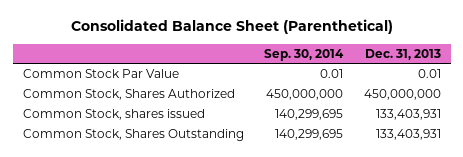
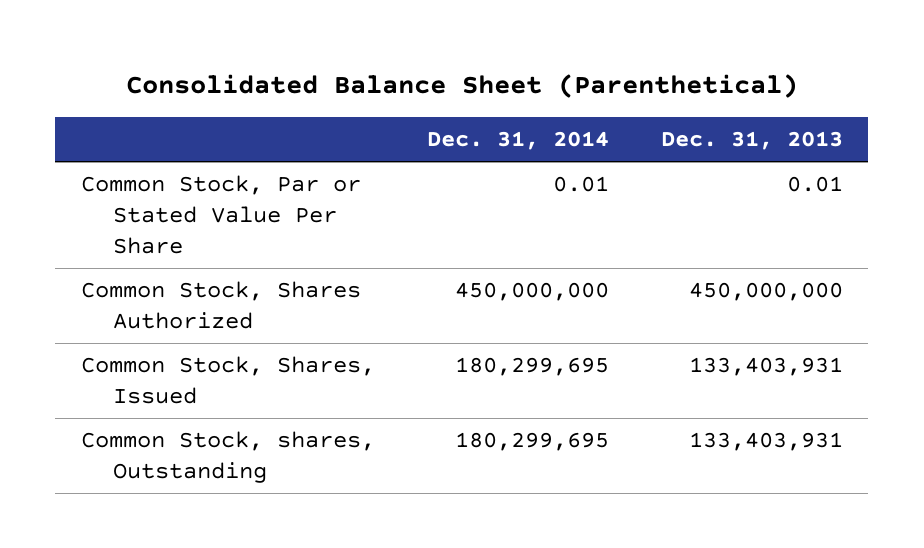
- | Sep. 30, 2014 | Dec. 31, 2013
+ | Dec. 31, 2014 | Dec. 31, 2013
- Common Stock Par Value | 0.01 | 0.01
+ Common Stock, Par or Stated Value Per Share | 0.01 | 0.01
- Common Stock, shares issued | 140,299,695 | 133,403,931
- Common Stock, Shares Outstanding | 140,299,695 | 133,403,931
+ Common Stock, Shares, Issued | 180,299,695 | 133,403,931
+ Common Stock, shares, Outstanding | 180,299,695 | 133,403,931

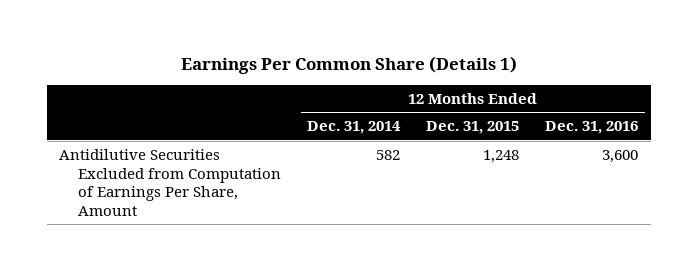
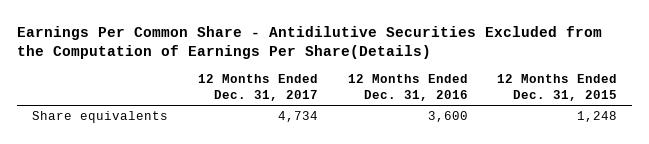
- Earnings Per Common Share (Details 1)
+ Earnings Per Common Share - Antidilutive Securities Excluded from the Computation of Earnings Per Share(Details)
- | 12 Months Ended Dec. 31, 2014 | 12 Months Ended Dec. 31, 2015 | 12 Months Ended Dec. 31, 2016
+ | 12 Months Ended Dec. 31, 2017 | 12 Months Ended Dec. 31, 2016 | 12 Months Ended Dec. 31, 2015
- Antidilutive Securities Excluded from Computation of Earnings Per Share, Amount | 582 | 1,248 | 3,600
+ Share equivalents | 4,734 | 3,600 | 1,248

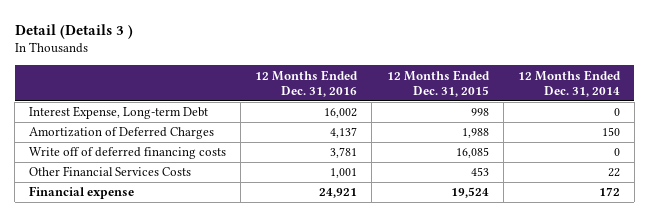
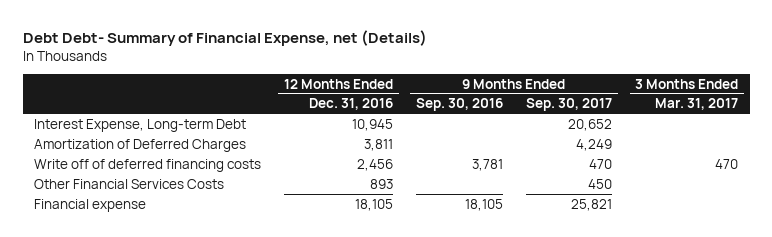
- Detail (Details 3 )
+ Debt Debt- Summary of Financial Expense, net (Details)
- | 12 Months Ended Dec. 31, 2016 | 12 Months Ended Dec. 31, 2015 | 12 Months Ended Dec. 31, 2014
+ | 12 Months Ended Dec. 31, 2016 | 9 Months Ended Sep. 30, 2016 | 9 Months Ended Sep. 30, 2017 | 3 Months Ended Mar. 31, 2017
- Interest Expense, Long-term Debt | 16,002 | 998 | 0
- Amortization of Deferred Charges | 4,137 | 1,988 | 150
- Write off of deferred financing costs | 3,781 | 16,085 | 0
- Other Financial Services Costs | 1,001 | 453 | 22
- Financial expense | 24,921 | 19,524 | 172
+ Interest Expense, Long-term Debt | 10,945 | | 20,652 |
+ Amortization of Deferred Charges | 3,811 | | 4,249 |
+ Write off of deferred financing costs | 2,456 | 3,781 | 470 | 470
+ Other Financial Services Costs | 893 | | 450 |
+ Financial expense | 18,105 | 18,105 | 25,821 |

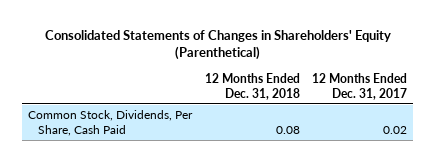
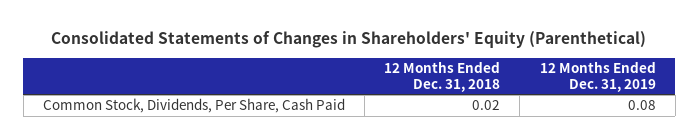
- | 12 Months Ended Dec. 31, 2018 | 12 Months Ended Dec. 31, 2017
+ | 12 Months Ended Dec. 31, 2018 | 12 Months Ended Dec. 31, 2019
- Common Stock, Dividends, Per Share, Cash Paid | 0.08 | 0.02
+ Common Stock, Dividends, Per Share, Cash Paid | 0.02 | 0.08

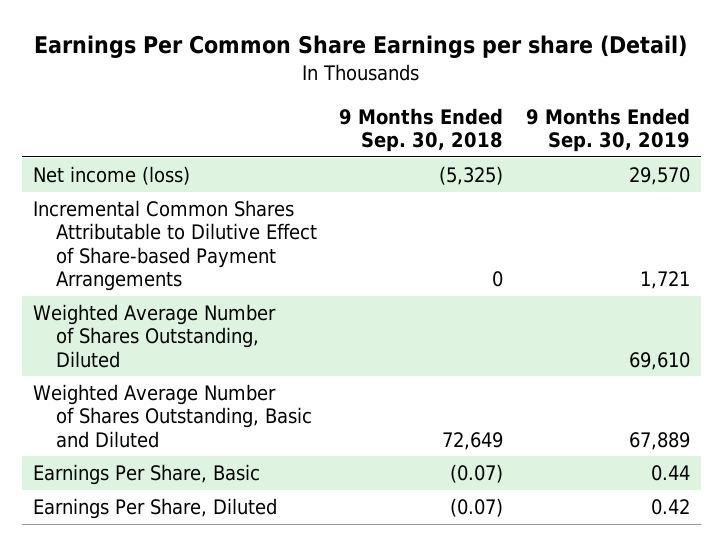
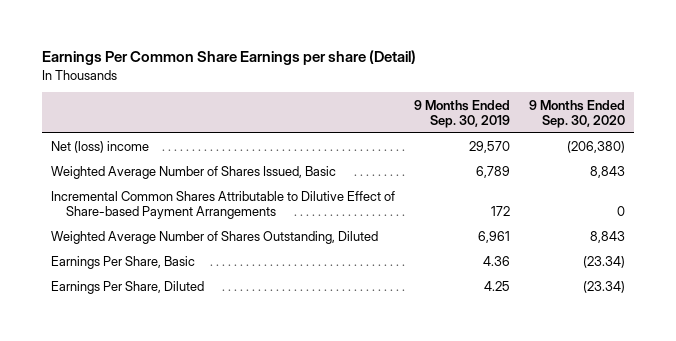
- | 9 Months Ended Sep. 30, 2018 | 9 Months Ended Sep. 30, 2019
+ | 9 Months Ended Sep. 30, 2019 | 9 Months Ended Sep. 30, 2020
- Net income (loss) | (5,325) | 29,570
- Incremental Common Shares Attributable to Dilutive Effect of Share-based Payment Arrangements | 0 | 1,721
- Weighted Average Number of Shares Outstanding, Diluted | | 69,610
- Weighted Average Number of Shares Outstanding, Basic and Diluted | 72,649 | 67,889
- Earnings Per Share, Basic | (0.07) | 0.44
- Earnings Per Share, Diluted | (0.07) | 0.42
+ Net (loss) income | 29,570 | (206,380)
+ Weighted Average Number of Shares Issued, Basic | 6,789 | 8,843
+ Incremental Common Shares Attributable to Dilutive Effect of Share-based Payment Arrangements | 172 | 0
+ Weighted Average Number of Shares Outstanding, Diluted | 6,961 | 8,843
+ Earnings Per Share, Basic | 4.36 | (23.34)
+ Earnings Per Share, Diluted | 4.25 | (23.34)

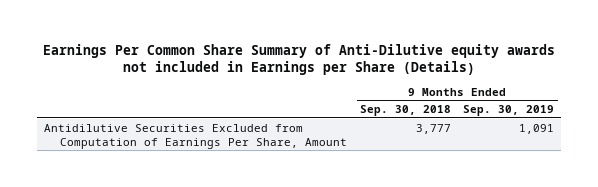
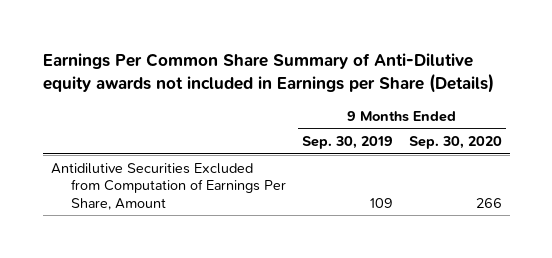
- | 9 Months Ended Sep. 30, 2018 | 9 Months Ended Sep. 30, 2019
+ | 9 Months Ended Sep. 30, 2019 | 9 Months Ended Sep. 30, 2020
- Antidilutive Securities Excluded from Computation of Earnings Per Share, Amount | 3,777 | 1,091
+ Antidilutive Securities Excluded from Computation of Earnings Per Share, Amount | 109 | 266

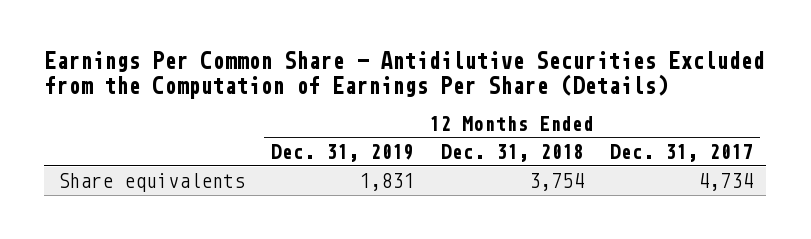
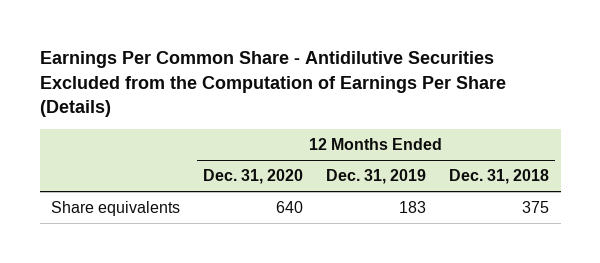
- | 12 Months Ended Dec. 31, 2019 | 12 Months Ended Dec. 31, 2018 | 12 Months Ended Dec. 31, 2017
+ | 12 Months Ended Dec. 31, 2020 | 12 Months Ended Dec. 31, 2019 | 12 Months Ended Dec. 31, 2018
- Share equivalents | 1,831 | 3,754 | 4,734
+ Share equivalents | 640 | 183 | 375

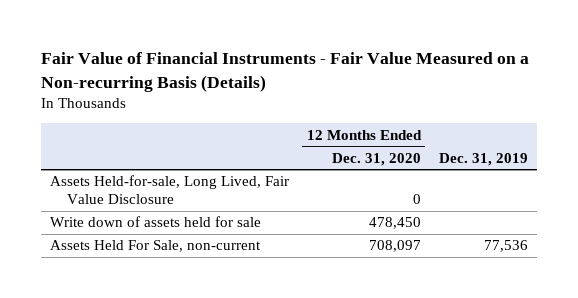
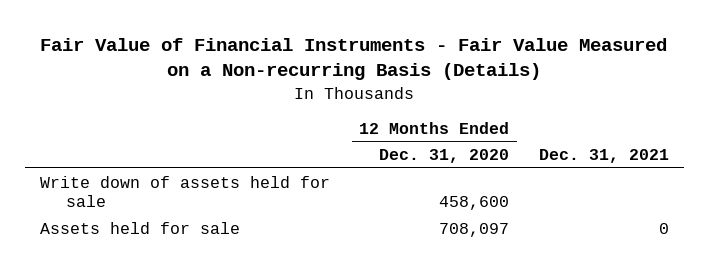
- | 12 Months Ended Dec. 31, 2020 | Dec. 31, 2019
+ | 12 Months Ended Dec. 31, 2020 | Dec. 31, 2021
- Assets Held-for-sale, Long Lived, Fair Value Disclosure | 0 |
- Write down of assets held for sale | 478,450 |
- Assets Held For Sale, non-current | 708,097 | 77,536
+ Write down of assets held for sale | 458,600 |
+ Assets held for sale | 708,097 | 0

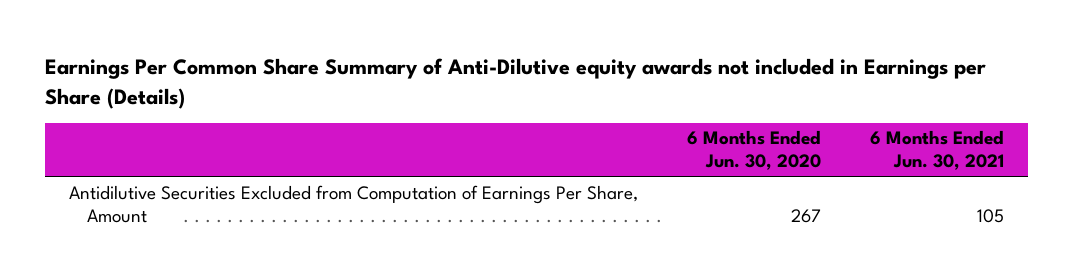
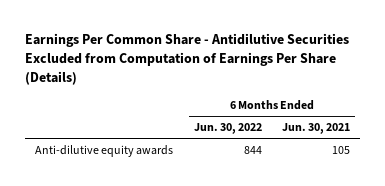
- Earnings Per Common Share Summary of Anti-Dilutive equity awards not included in Earnings per Share (Details)
+ Earnings Per Common Share - Antidilutive Securities Excluded from Computation of Earnings Per Share (Details)
- | 6 Months Ended Jun. 30, 2020 | 6 Months Ended Jun. 30, 2021
+ | 6 Months Ended Jun. 30, 2022 | 6 Months Ended Jun. 30, 2021
- Antidilutive Securities Excluded from Computation of Earnings Per Share, Amount | 267 | 105
+ Anti-dilutive equity awards | 844 | 105

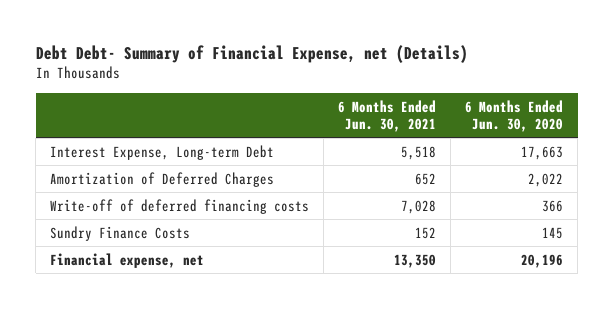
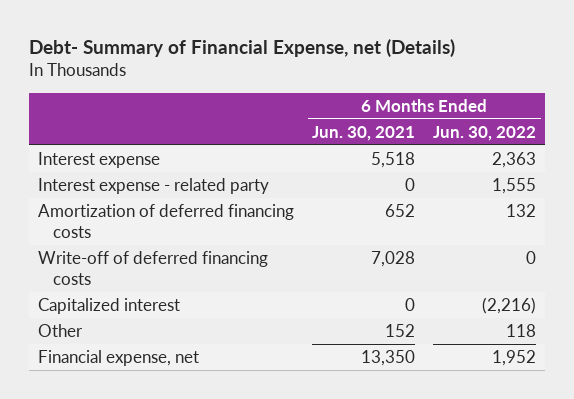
- Debt Debt- Summary of Financial Expense, net (Details)
+ Debt- Summary of Financial Expense, net (Details)
- | 6 Months Ended Jun. 30, 2021 | 6 Months Ended Jun. 30, 2020
+ | 6 Months Ended Jun. 30, 2021 | 6 Months Ended Jun. 30, 2022
- Interest Expense, Long-term Debt | 5,518 | 17,663
- Amortization of Deferred Charges | 652 | 2,022
+ Interest expense | 5,518 | 2,363
+ Interest expense - related party | 0 | 1,555
+ Amortization of deferred financing costs | 652 | 132
- Sundry Finance Costs | 152 | 145
+ Capitalized interest | 0 | (2,216)
+ Other | 152 | 118

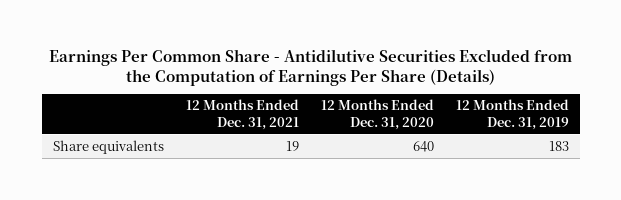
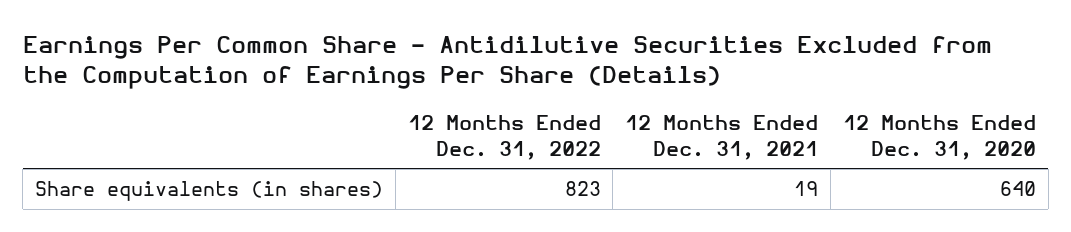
- | 12 Months Ended Dec. 31, 2021 | 12 Months Ended Dec. 31, 2020 | 12 Months Ended Dec. 31, 2019
+ | 12 Months Ended Dec. 31, 2022 | 12 Months Ended Dec. 31, 2021 | 12 Months Ended Dec. 31, 2020
- Share equivalents | 19 | 640 | 183
+ Share equivalents (in shares) | 823 | 19 | 640

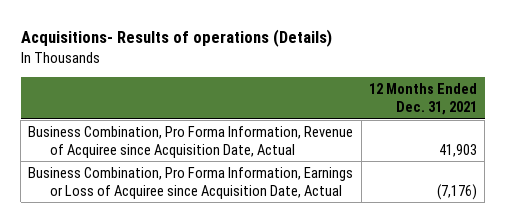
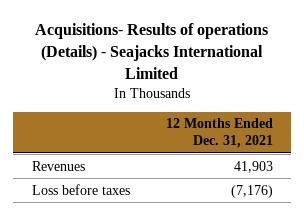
- Acquisitions- Results of operations (Details)
+ Acquisitions- Results of operations (Details) - Seajacks International Limited
- Business Combination, Pro Forma Information, Revenue of Acquiree since Acquisition Date, Actual | 41,903
- Business Combination, Pro Forma Information, Earnings or Loss of Acquiree since Acquisition Date, Actual | (7,176)
+ Revenues | 41,903
+ Loss before taxes | (7,176)

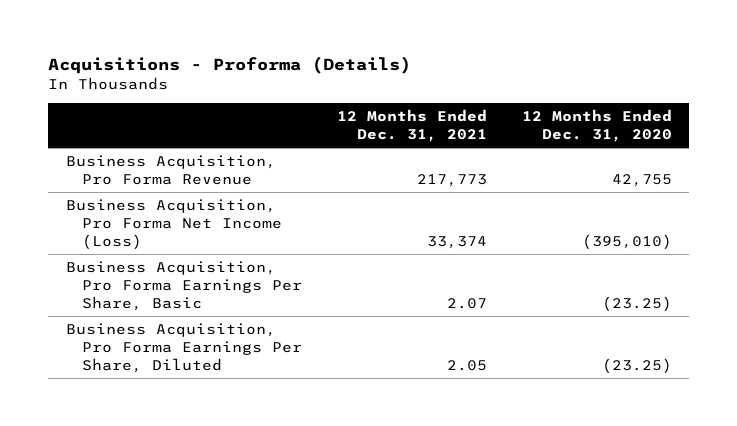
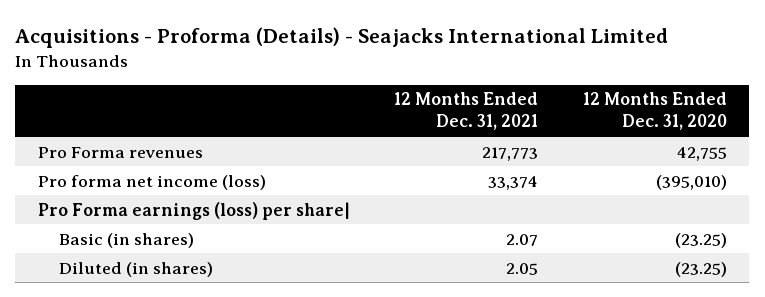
- Acquisitions - Proforma (Details)
+ Acquisitions - Proforma (Details) - Seajacks International Limited
- Business Acquisition, Pro Forma Revenue | 217,773 | 42,755
- Business Acquisition, Pro Forma Net Income (Loss) | 33,374 | (395,010)
- Business Acquisition, Pro Forma Earnings Per Share, Basic | 2.07 | (23.25)
- Business Acquisition, Pro Forma Earnings Per Share, Diluted | 2.05 | (23.25)
+ Pro Forma revenues | 217,773 | 42,755
+ Pro forma net income (loss) | 33,374 | (395,010)
+ Pro Forma earnings (loss) per share|
+ Basic (in shares) | 2.07 | (23.25)
+ Diluted (in shares) | 2.05 | (23.25)

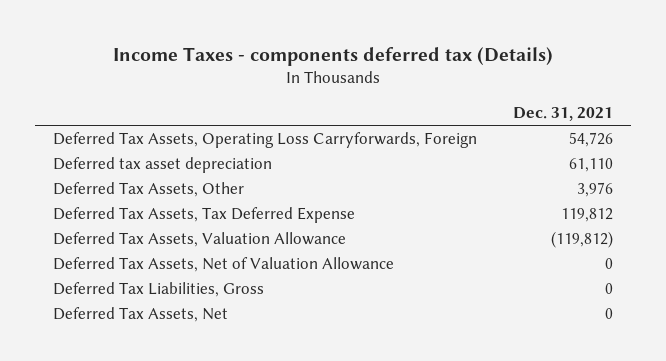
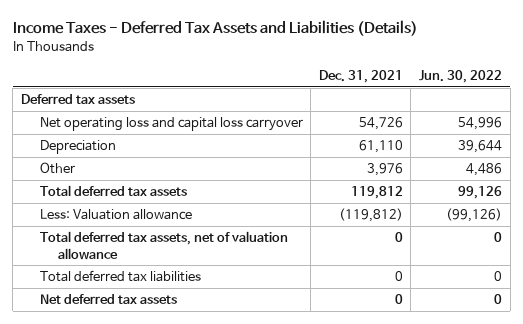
- Income Taxes - components deferred tax (Details)
+ Income Taxes - Deferred Tax Assets and Liabilities (Details)
- | Dec. 31, 2021
+ | Dec. 31, 2021 | Jun. 30, 2022
- Deferred Tax Assets, Operating Loss Carryforwards, Foreign | 54,726
- Deferred tax asset depreciation | 61,110
- Deferred Tax Assets, Other | 3,976
- Deferred Tax Assets, Tax Deferred Expense | 119,812
- Deferred Tax Assets, Valuation Allowance | (119,812)
- Deferred Tax Assets, Net of Valuation Allowance | 0
- Deferred Tax Liabilities, Gross | 0
- Deferred Tax Assets, Net | 0
+ Deferred tax assets
+ Net operating loss and capital loss carryover | 54,726 | 54,996
+ Depreciation | 61,110 | 39,644
+ Other | 3,976 | 4,486
+ Total deferred tax assets | 119,812 | 99,126
+ Less: Valuation allowance | (119,812) | (99,126)
+ Total deferred tax assets, net of valuation allowance | 0 | 0
+ Total deferred tax liabilities | 0 | 0
+ Net deferred tax assets | 0 | 0

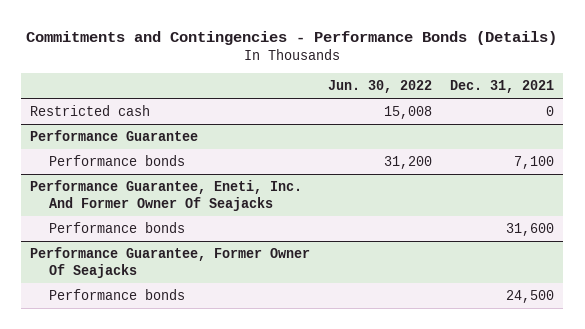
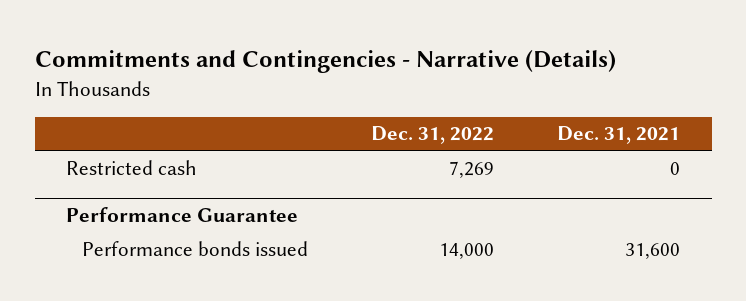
- Commitments and Contingencies - Performance Bonds (Details)
+ Commitments and Contingencies - Narrative (Details)
- | Jun. 30, 2022 | Dec. 31, 2021
+ | Dec. 31, 2022 | Dec. 31, 2021
@ Performance Guarantee
- Performance bonds | 31,200 | 7,100
- Performance Guarantee, Eneti, Inc. And Former Owner Of Seajacks
- Performance bonds | | 31,600
- Performance Guarantee, Former Owner Of Seajacks
- Performance bonds | | 24,500
@ Performance Guarantee
+ Performance bonds issued | 14,000 | 31,600

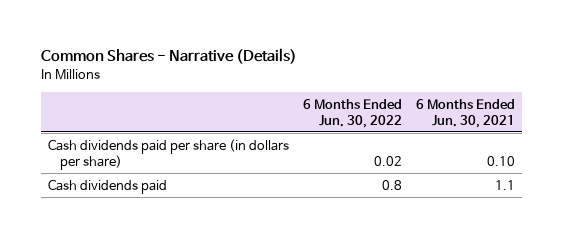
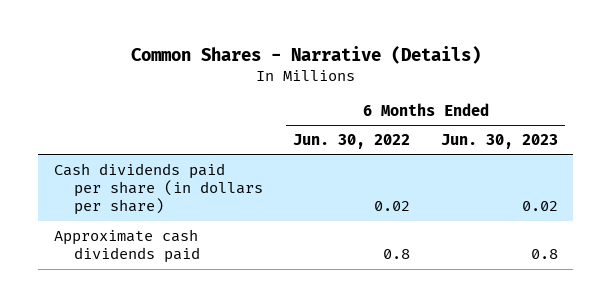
- | 6 Months Ended Jun. 30, 2022 | 6 Months Ended Jun. 30, 2021
+ | 6 Months Ended Jun. 30, 2022 | 6 Months Ended Jun. 30, 2023
- Cash dividends paid | 0.8 | 1.1
+ Approximate cash dividends paid | 0.8 | 0.8

